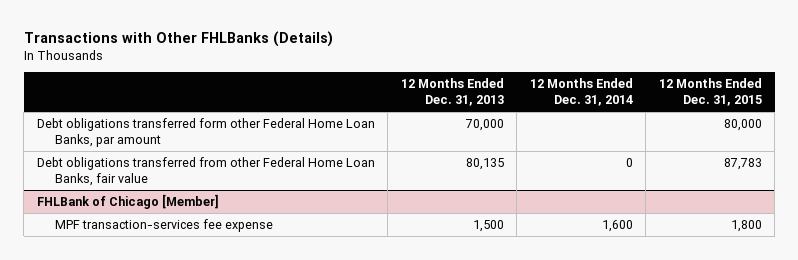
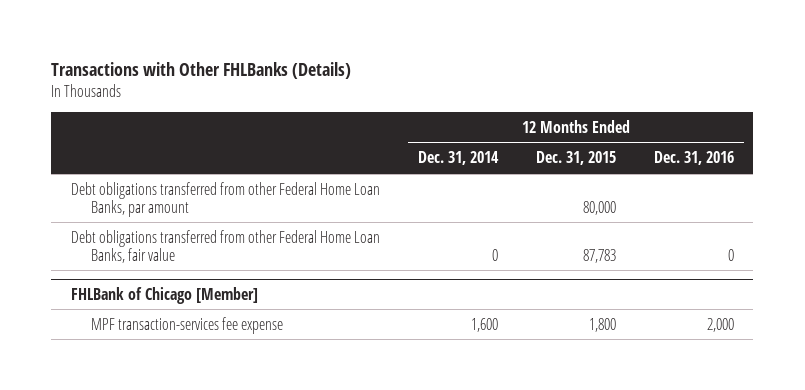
- | 12 Months Ended Dec. 31, 2013 | 12 Months Ended Dec. 31, 2014 | 12 Months Ended Dec. 31, 2015
+ | 12 Months Ended Dec. 31, 2014 | 12 Months Ended Dec. 31, 2015 | 12 Months Ended Dec. 31, 2016
- Debt obligations transferred form other Federal Home Loan Banks, par amount | 70,000 | | 80,000
+ Debt obligations transferred from other Federal Home Loan Banks, par amount | | 80,000 |

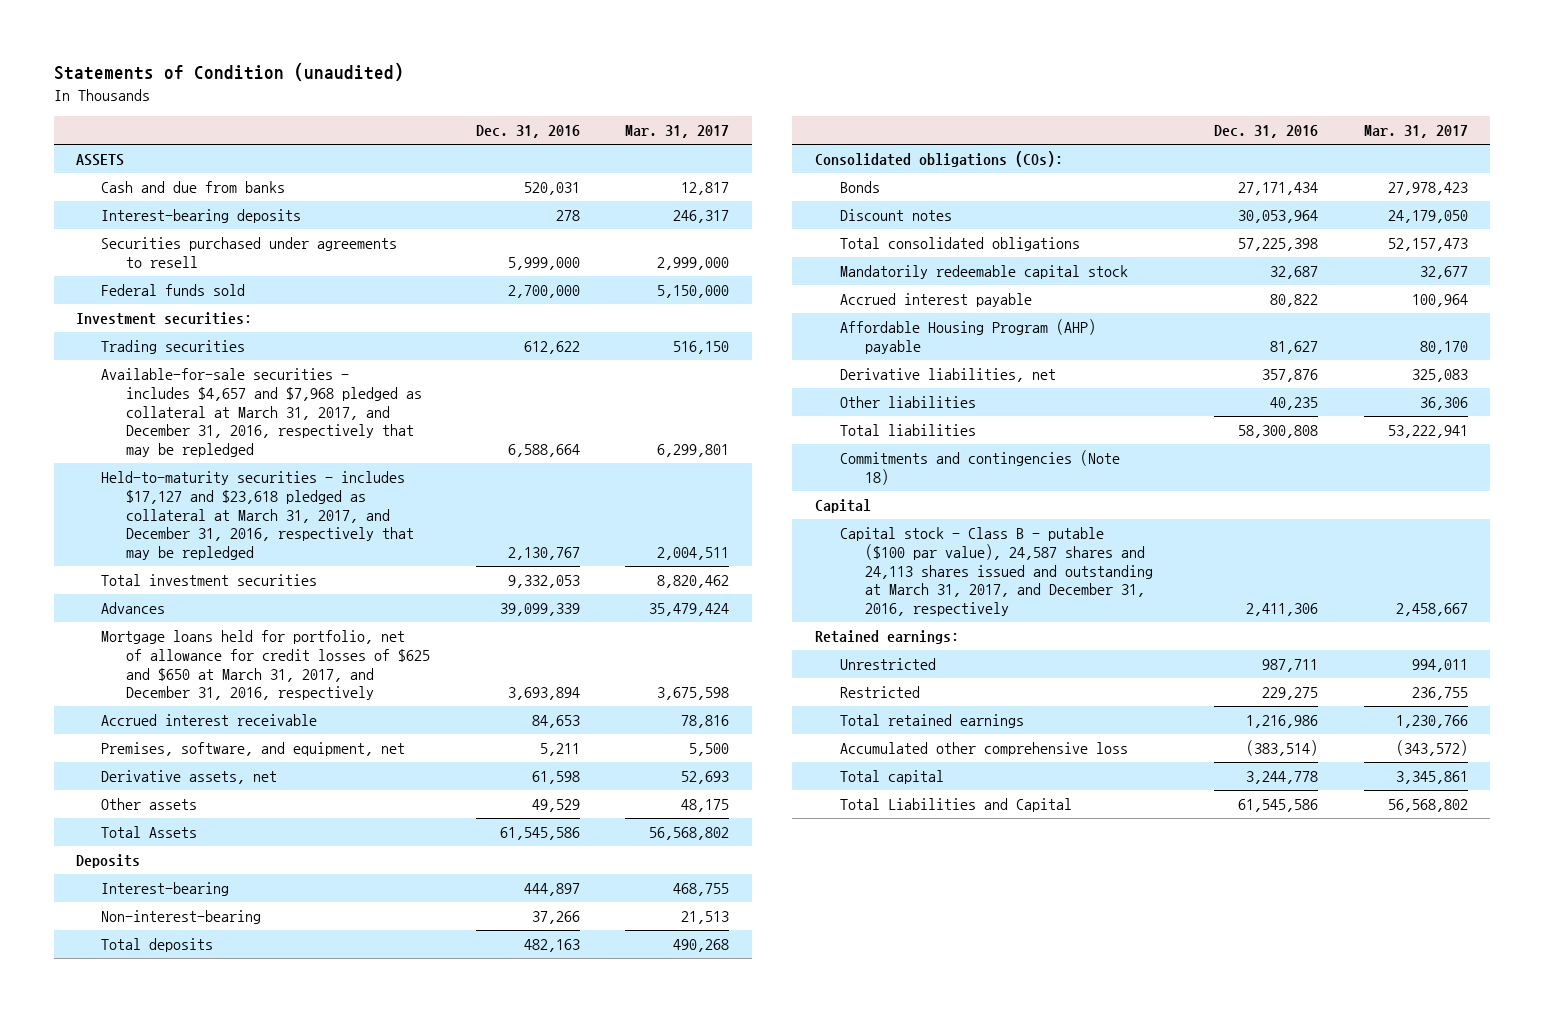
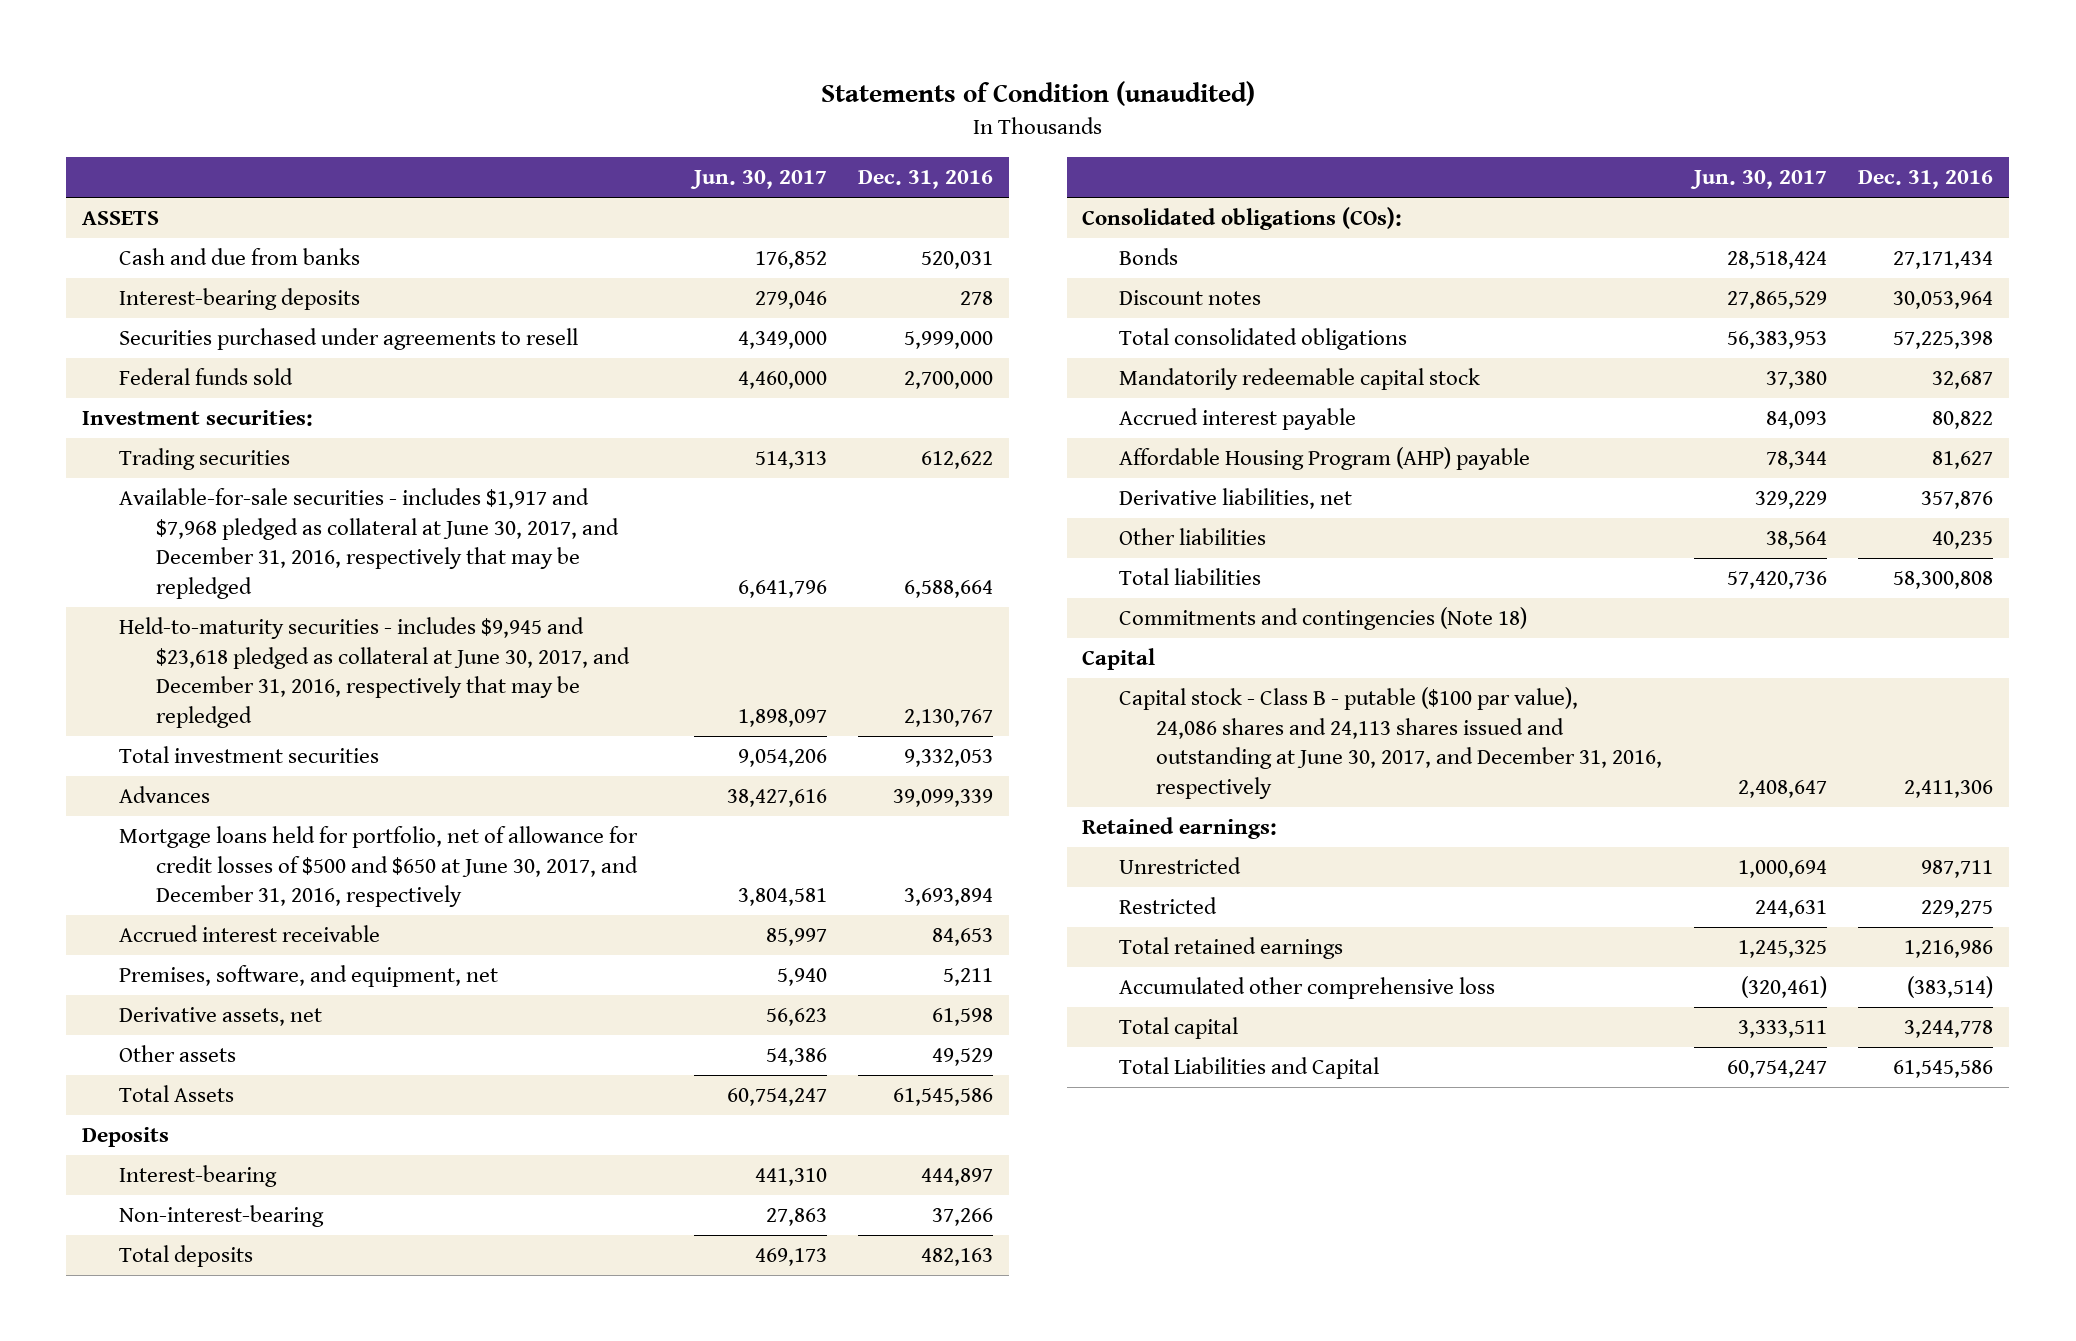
- | Dec. 31, 2016 | Mar. 31, 2017
+ | Jun. 30, 2017 | Dec. 31, 2016
- Available-for-sale securities - includes $4,657 and $7,968 pledged as collateral at March 31, 2017, and December 31, 2016, respectively that may be repledged | 6,588,664 | 6,299,801
- Held-to-maturity securities - includes $17,127 and $23,618 pledged as collateral at March 31, 2017, and December 31, 2016, respectively that may be repledged | 2,130,767 | 2,004,511
+ Available-for-sale securities - includes $1,917 and $7,968 pledged as collateral at June 30, 2017, and December 31, 2016, respectively that may be repledged | 6,641,796 | 6,588,664
+ Held-to-maturity securities - includes $9,945 and $23,618 pledged as collateral at June 30, 2017, and December 31, 2016, respectively that may be repledged | 1,898,097 | 2,130,767
- Mortgage loans held for portfolio, net of allowance for credit losses of $625 and $650 at March 31, 2017, and December 31, 2016, respectively | 3,693,894 | 3,675,598
+ Mortgage loans held for portfolio, net of allowance for credit losses of $500 and $650 at June 30, 2017, and December 31, 2016, respectively | 3,804,581 | 3,693,894
- Capital stock - Class B - putable ($100 par value), 24,587 shares and 24,113 shares issued and outstanding at March 31, 2017, and December 31, 2016, respectively | 2,411,306 | 2,458,667
+ Capital stock - Class B - putable ($100 par value), 24,086 shares and 24,113 shares issued and outstanding at June 30, 2017, and December 31, 2016, respectively | 2,408,647 | 2,411,306

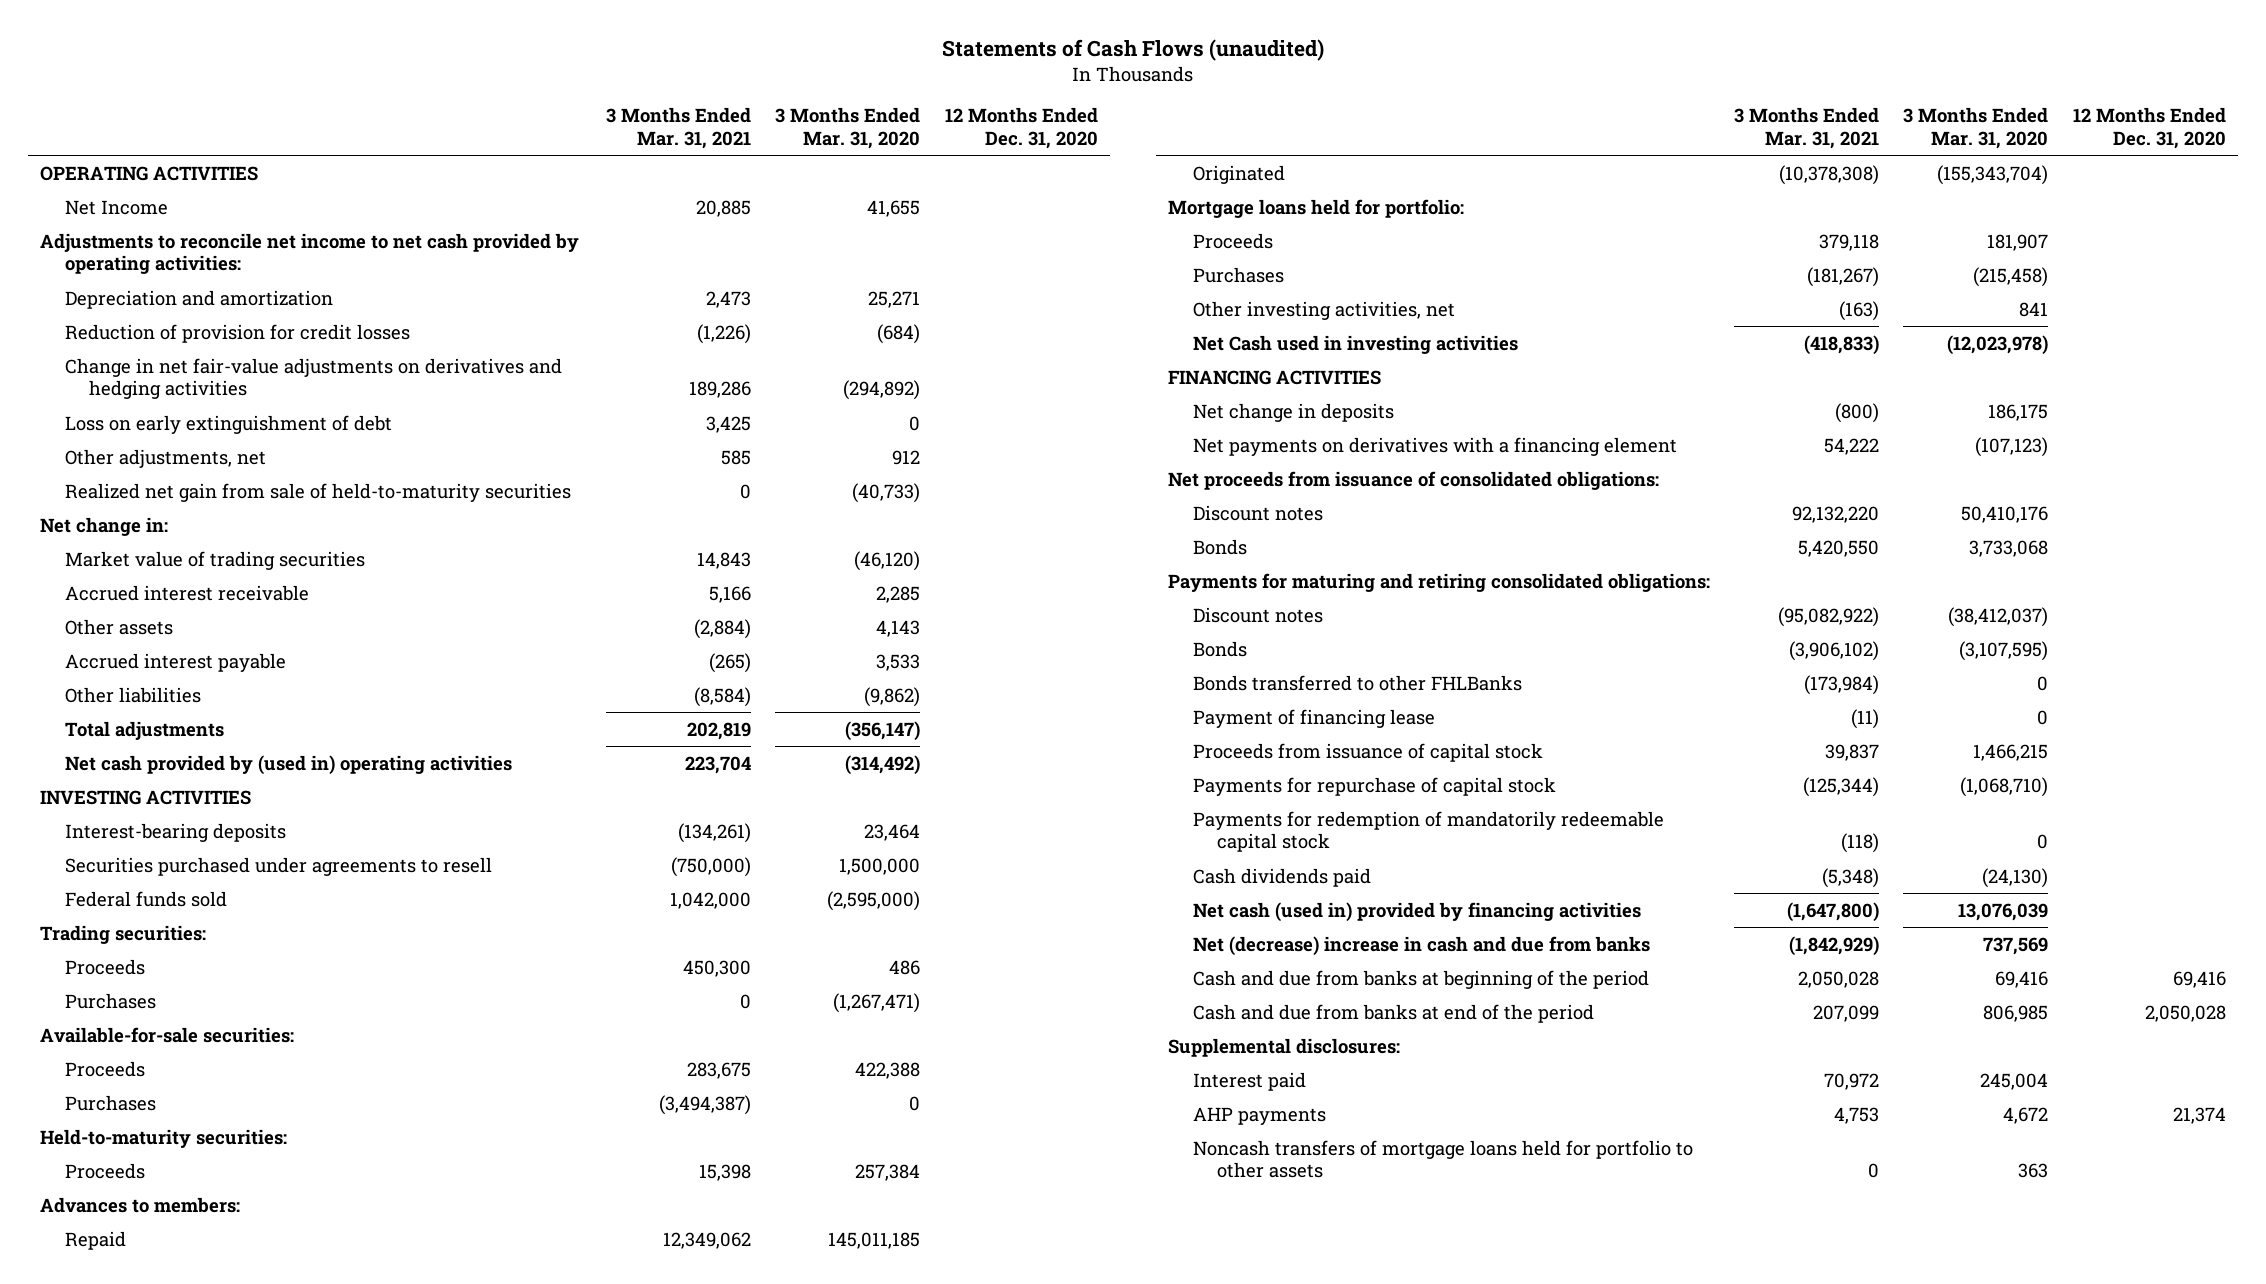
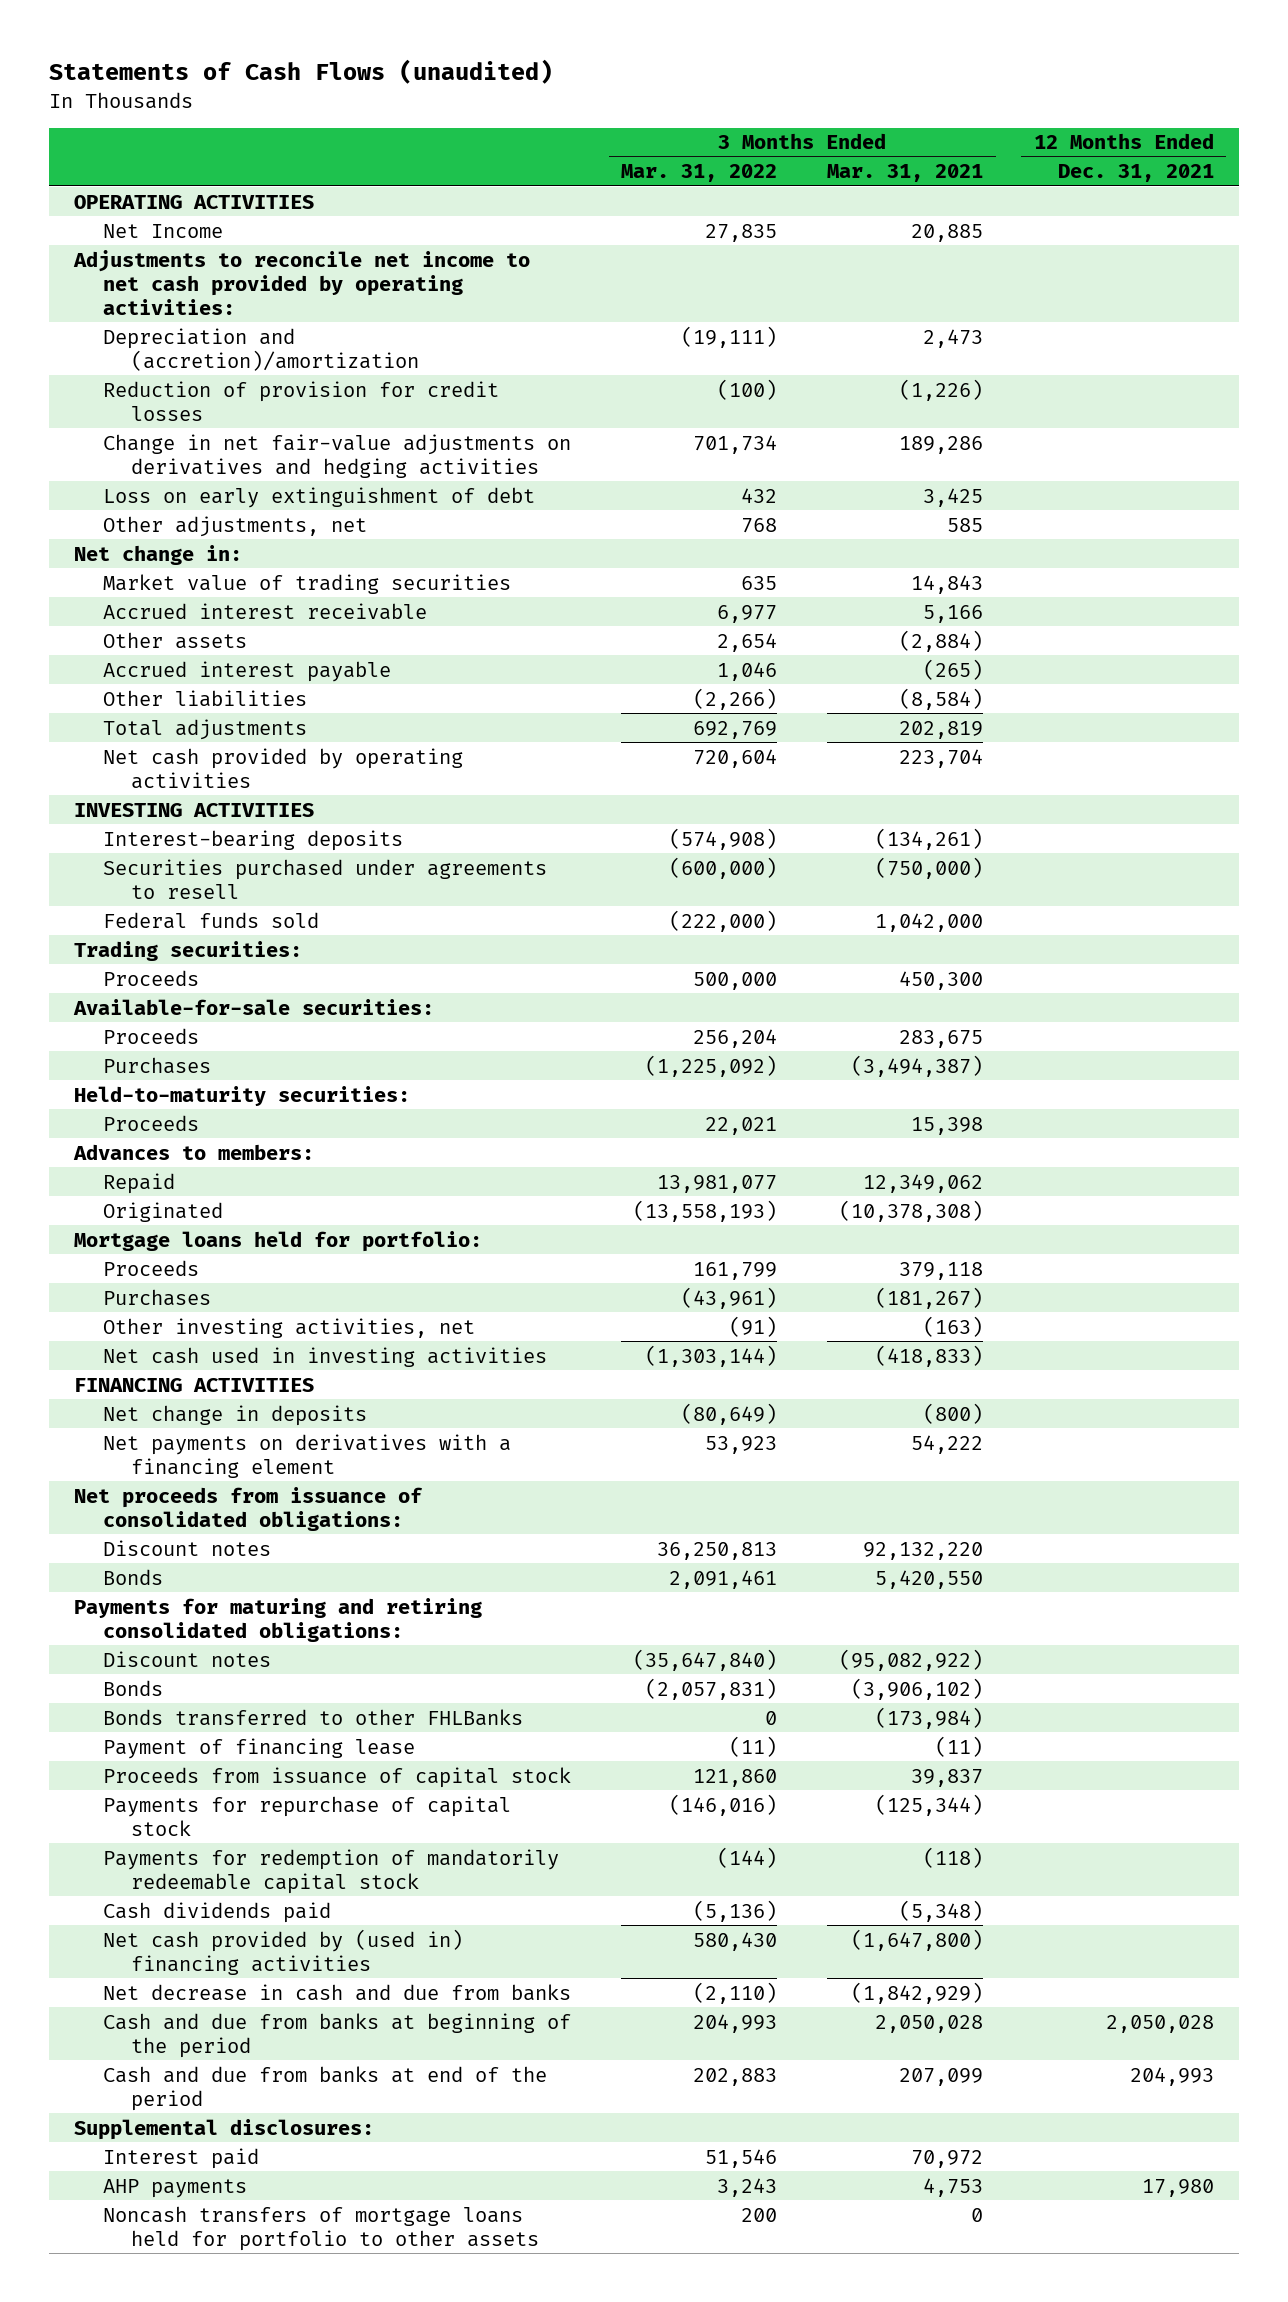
- | 3 Months Ended Mar. 31, 2021 | 3 Months Ended Mar. 31, 2020 | 12 Months Ended Dec. 31, 2020
+ | 3 Months Ended Mar. 31, 2022 | 3 Months Ended Mar. 31, 2021 | 12 Months Ended Dec. 31, 2021
- Depreciation and amortization | 2,473 | 25,271 |
+ Depreciation and (accretion)/amortization | (19,111) | 2,473 |
- Realized net gain from sale of held-to-maturity securities | 0 | (40,733) |
- Net cash provided by (used in) operating activities | 223,704 | (314,492) |
+ Net cash provided by operating activities | 720,604 | 223,704 |
- Purchases | 0 | (1,267,471) |
- Net Cash used in investing activities | (418,833) | (12,023,978) |
+ Net cash used in investing activities | (1,303,144) | (418,833) |
- Net cash (used in) provided by financing activities | (1,647,800) | 13,076,039 |
- Net (decrease) increase in cash and due from banks | (1,842,929) | 737,569 |
+ Net cash provided by (used in) financing activities | 580,430 | (1,647,800) |
+ Net decrease in cash and due from banks | (2,110) | (1,842,929) |

